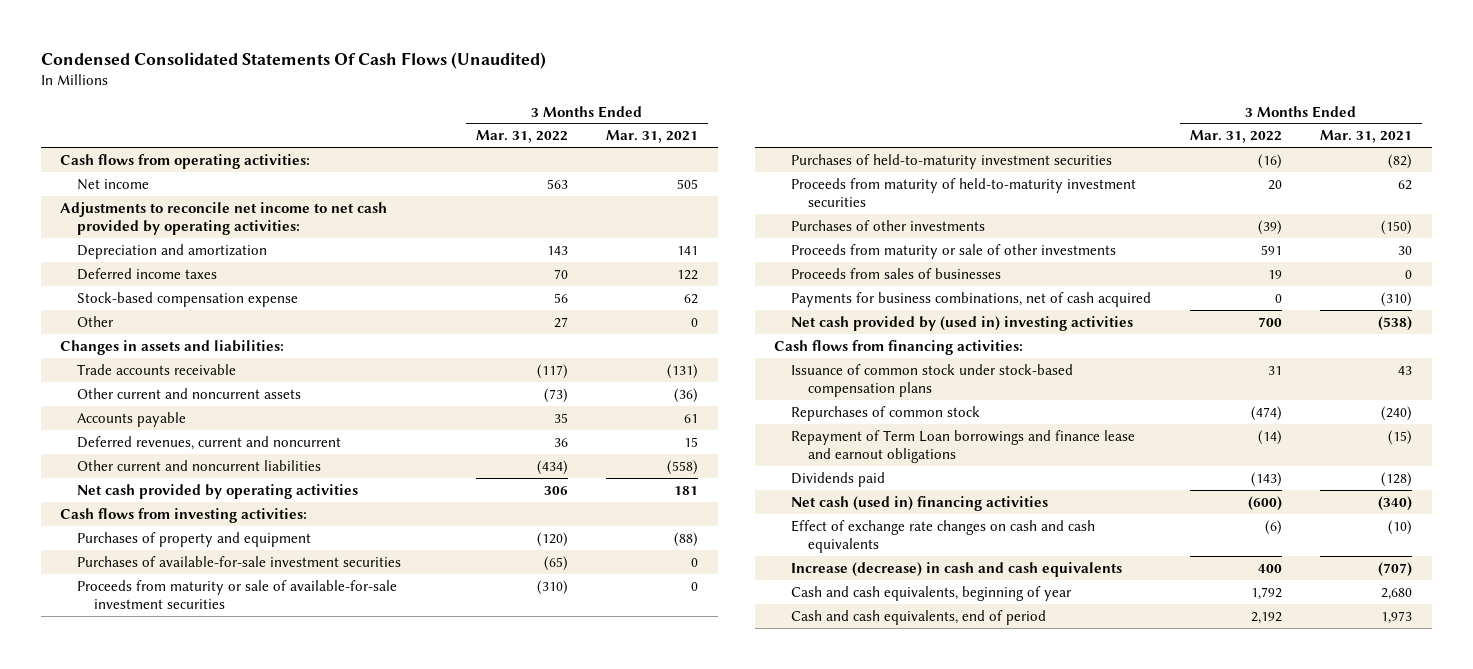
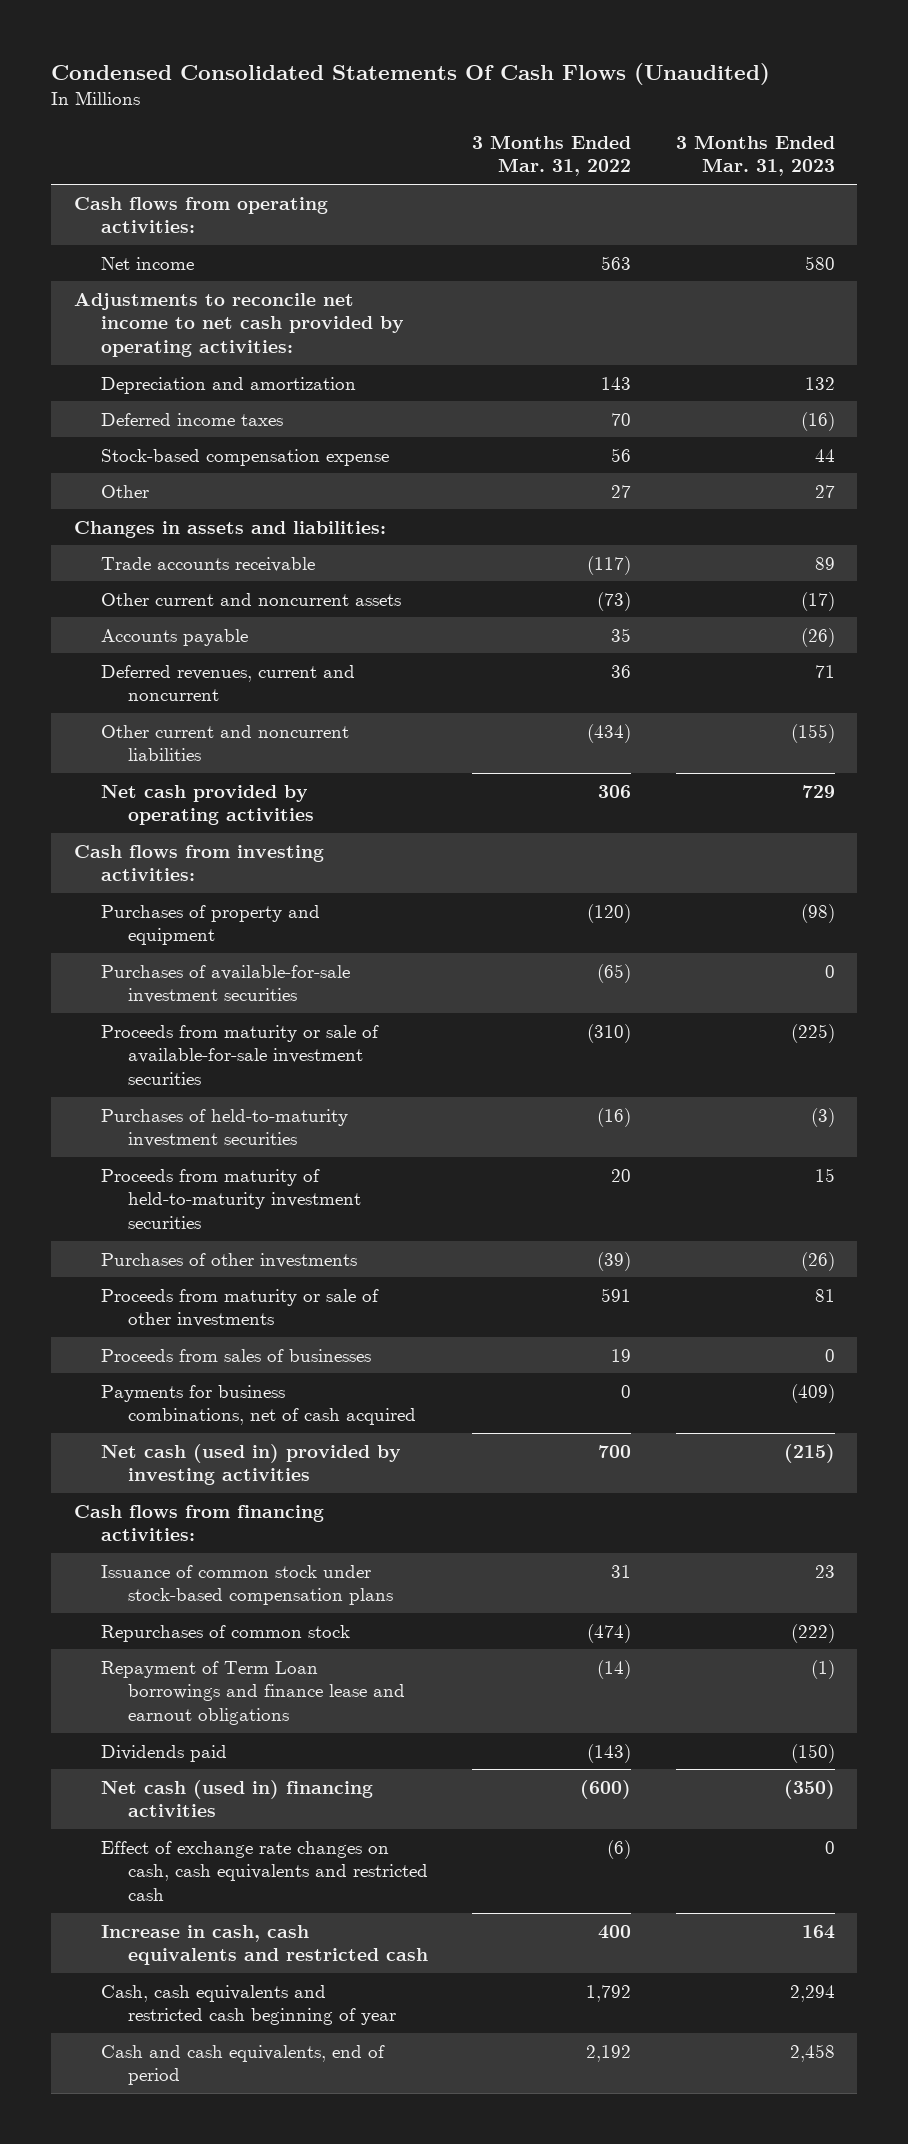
- | 3 Months Ended Mar. 31, 2022 | 3 Months Ended Mar. 31, 2021
+ | 3 Months Ended Mar. 31, 2022 | 3 Months Ended Mar. 31, 2023
- Net cash provided by (used in) investing activities | 700 | (538)
+ Net cash (used in) provided by investing activities | 700 | (215)
- Effect of exchange rate changes on cash and cash equivalents | (6) | (10)
- Increase (decrease) in cash and cash equivalents | 400 | (707)
- Cash and cash equivalents, beginning of year | 1,792 | 2,680
+ Effect of exchange rate changes on cash, cash equivalents and restricted cash | (6) | 0
+ Increase in cash, cash equivalents and restricted cash | 400 | 164
+ Cash, cash equivalents and restricted cash beginning of year | 1,792 | 2,294

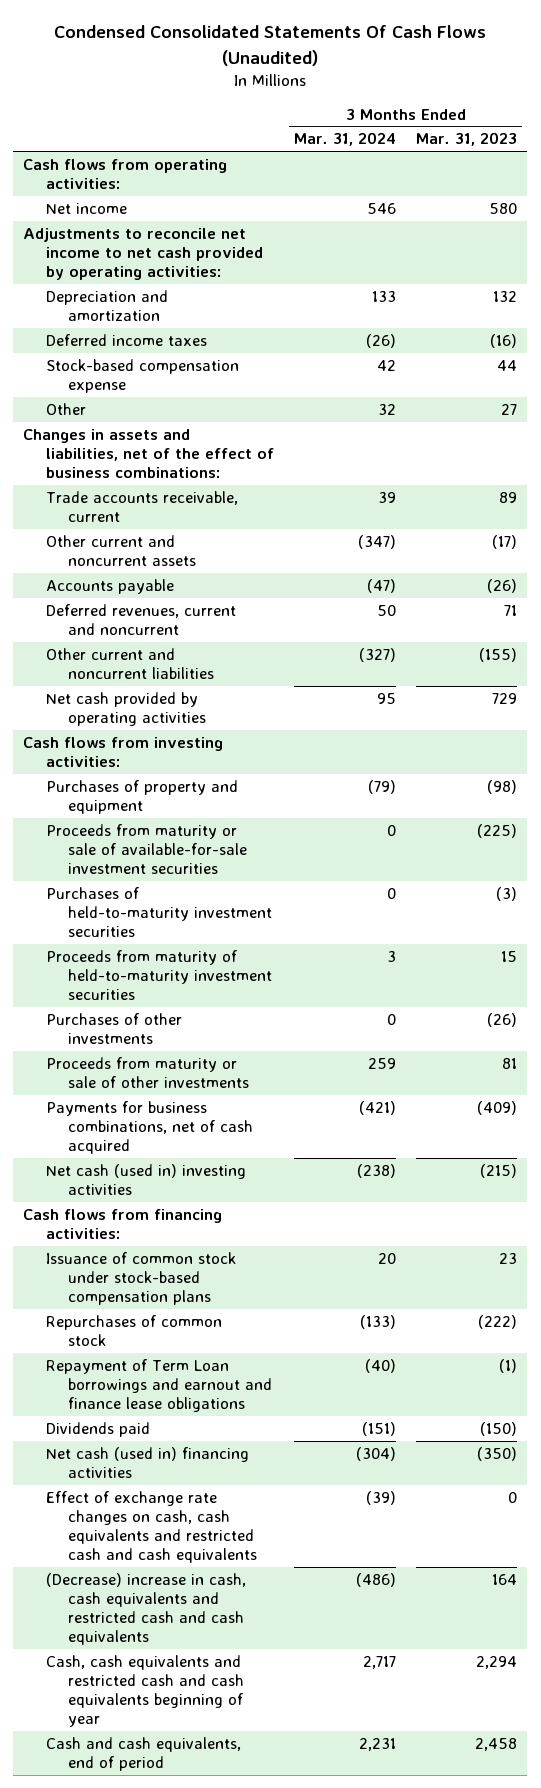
- | 3 Months Ended Mar. 31, 2022 | 3 Months Ended Mar. 31, 2023
+ | 3 Months Ended Mar. 31, 2024 | 3 Months Ended Mar. 31, 2023
- Changes in assets and liabilities:
- Trade accounts receivable | (117) | 89
+ Changes in assets and liabilities, net of the effect of business combinations:
+ Trade accounts receivable, current | 39 | 89
- Purchases of available-for-sale investment securities | (65) | 0
- Proceeds from sales of businesses | 19 | 0
- Net cash (used in) provided by investing activities | 700 | (215)
+ Net cash (used in) investing activities | (238) | (215)
- Repayment of Term Loan borrowings and finance lease and earnout obligations | (14) | (1)
+ Repayment of Term Loan borrowings and earnout and finance lease obligations | (40) | (1)
- Effect of exchange rate changes on cash, cash equivalents and restricted cash | (6) | 0
- Increase in cash, cash equivalents and restricted cash | 400 | 164
- Cash, cash equivalents and restricted cash beginning of year | 1,792 | 2,294
+ Effect of exchange rate changes on cash, cash equivalents and restricted cash and cash equivalents | (39) | 0
+ (Decrease) increase in cash, cash equivalents and restricted cash and cash equivalents | (486) | 164
+ Cash, cash equivalents and restricted cash and cash equivalents beginning of year | 2,717 | 2,294

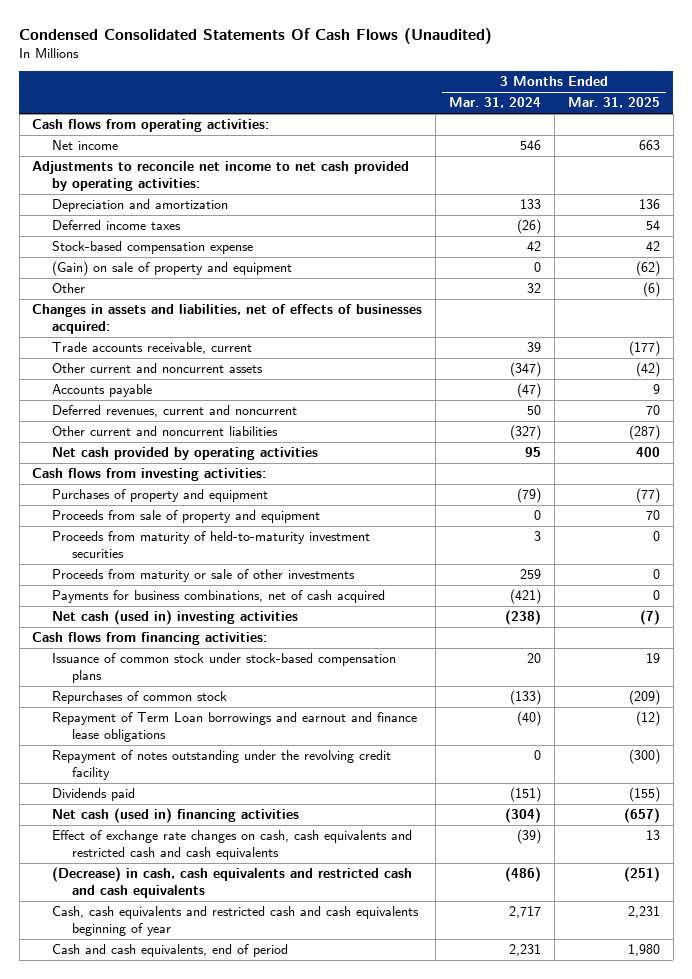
- | 3 Months Ended Mar. 31, 2024 | 3 Months Ended Mar. 31, 2023
+ | 3 Months Ended Mar. 31, 2024 | 3 Months Ended Mar. 31, 2025
+ (Gain) on sale of property and equipment | 0 | (62)
- Changes in assets and liabilities, net of the effect of business combinations:
+ Changes in assets and liabilities, net of effects of businesses acquired:
- Proceeds from maturity or sale of available-for-sale investment securities | 0 | (225)
- Purchases of held-to-maturity investment securities | 0 | (3)
+ Proceeds from sale of property and equipment | 0 | 70
- Purchases of other investments | 0 | (26)
+ Repayment of notes outstanding under the revolving credit facility | 0 | (300)
- (Decrease) increase in cash, cash equivalents and restricted cash and cash equivalents | (486) | 164
+ (Decrease) in cash, cash equivalents and restricted cash and cash equivalents | (486) | (251)

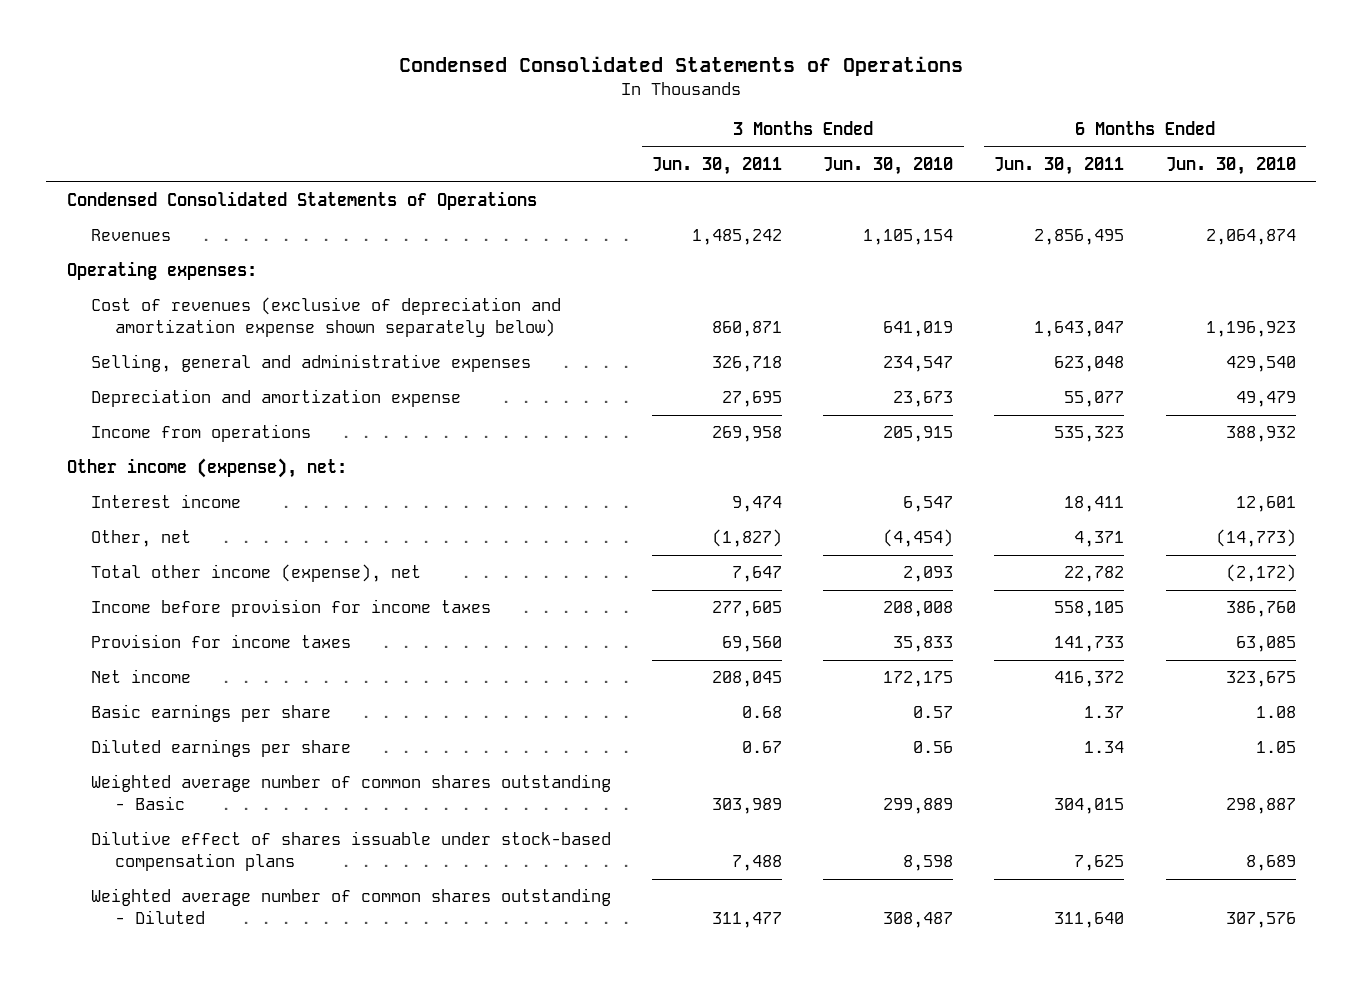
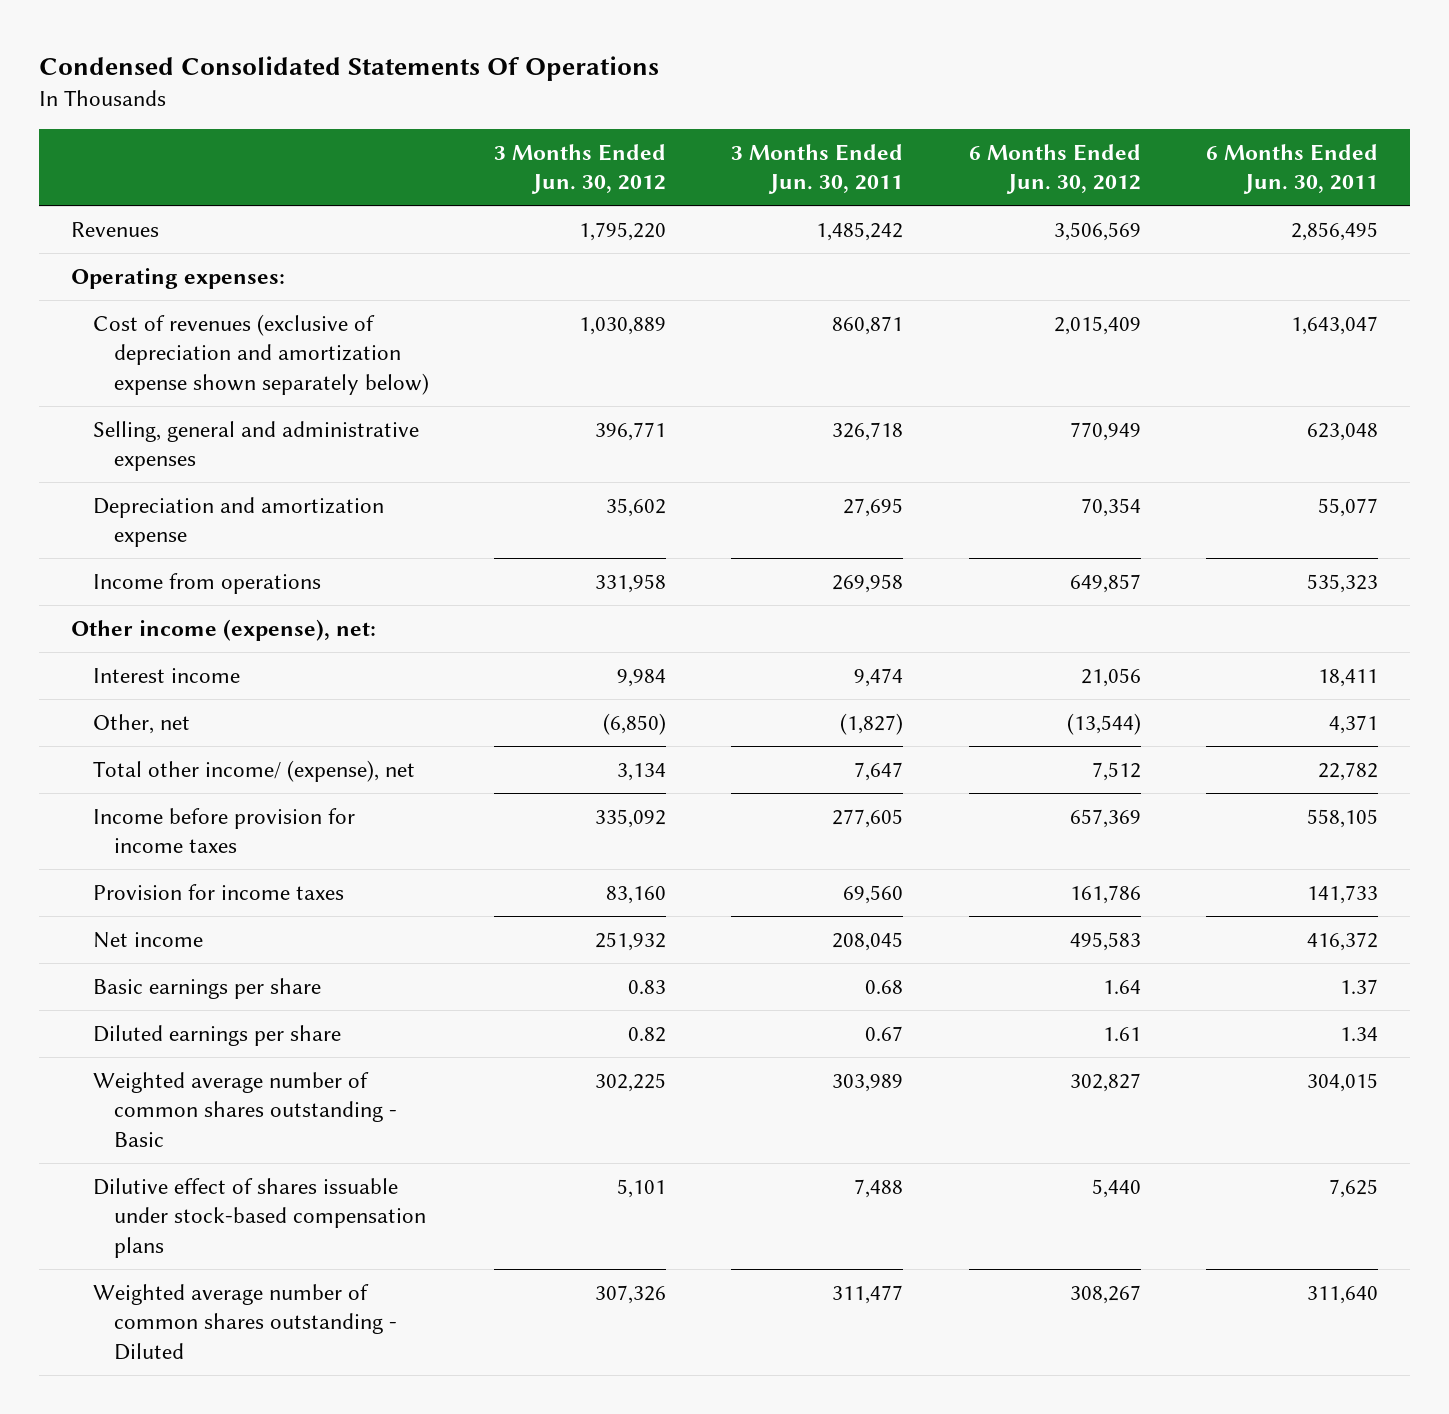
- Condensed Consolidated Statements of Operations
+ Condensed Consolidated Statements Of Operations
- | 3 Months Ended Jun. 30, 2011 | 3 Months Ended Jun. 30, 2010 | 6 Months Ended Jun. 30, 2011 | 6 Months Ended Jun. 30, 2010
+ | 3 Months Ended Jun. 30, 2012 | 3 Months Ended Jun. 30, 2011 | 6 Months Ended Jun. 30, 2012 | 6 Months Ended Jun. 30, 2011
- Condensed Consolidated Statements of Operations
- Total other income (expense), net | 7,647 | 2,093 | 22,782 | (2,172)
+ Total other income/ (expense), net | 3,134 | 7,647 | 7,512 | 22,782

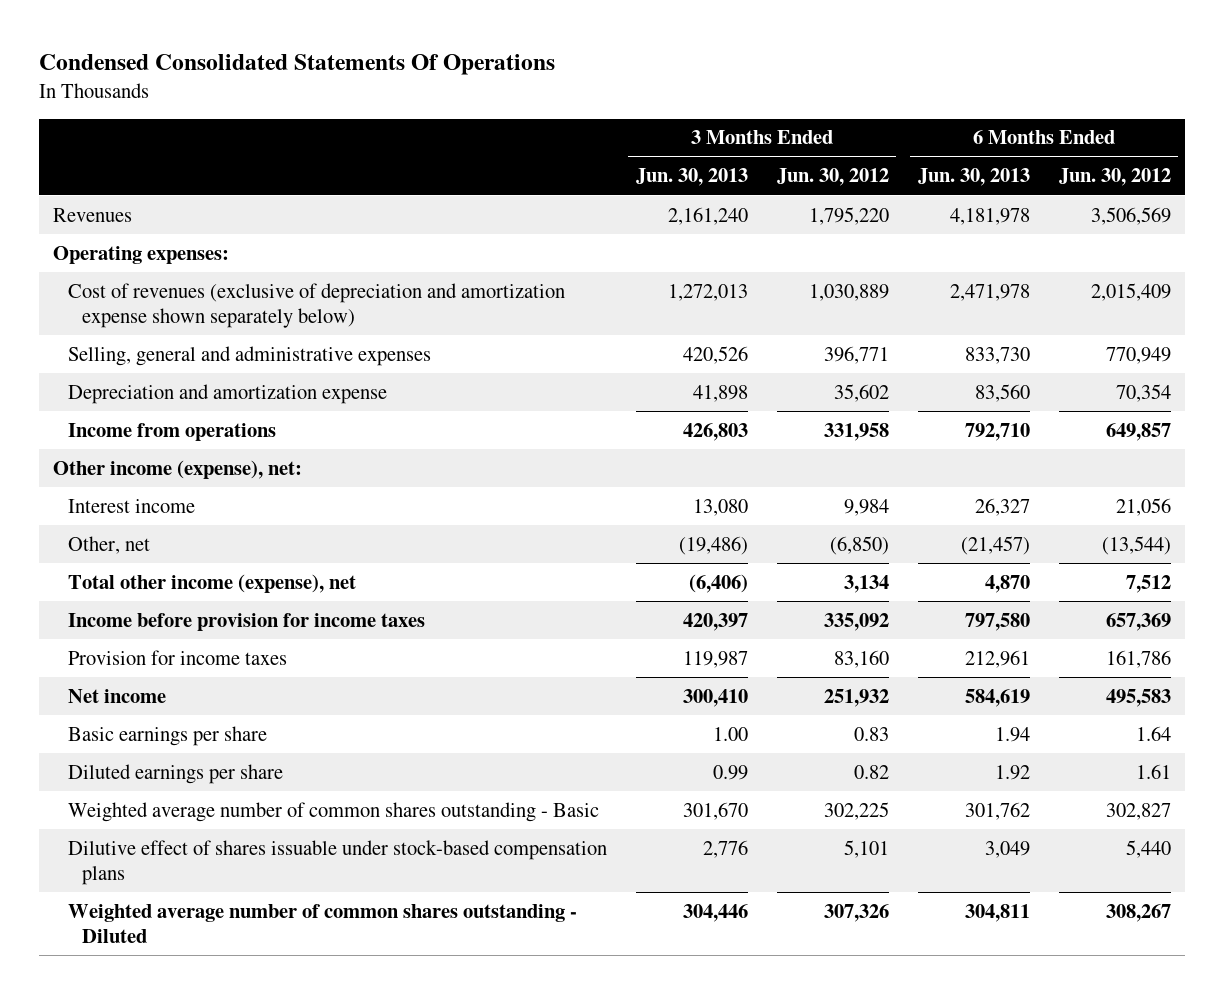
- | 3 Months Ended Jun. 30, 2012 | 3 Months Ended Jun. 30, 2011 | 6 Months Ended Jun. 30, 2012 | 6 Months Ended Jun. 30, 2011
+ | 3 Months Ended Jun. 30, 2013 | 3 Months Ended Jun. 30, 2012 | 6 Months Ended Jun. 30, 2013 | 6 Months Ended Jun. 30, 2012
- Total other income/ (expense), net | 3,134 | 7,647 | 7,512 | 22,782
+ Total other income (expense), net | (6,406) | 3,134 | 4,870 | 7,512

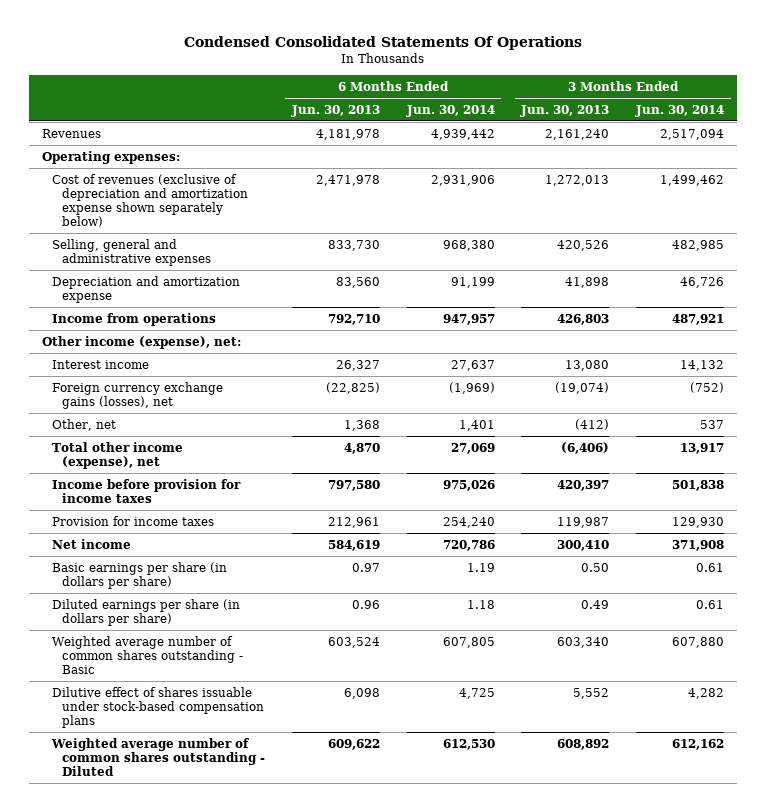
- | 3 Months Ended Jun. 30, 2013 | 3 Months Ended Jun. 30, 2012 | 6 Months Ended Jun. 30, 2013 | 6 Months Ended Jun. 30, 2012
+ | 6 Months Ended Jun. 30, 2013 | 6 Months Ended Jun. 30, 2014 | 3 Months Ended Jun. 30, 2013 | 3 Months Ended Jun. 30, 2014
- Other, net | (19,486) | (6,850) | (21,457) | (13,544)
+ Foreign currency exchange gains (losses), net | (22,825) | (1,969) | (19,074) | (752)
+ Other, net | 1,368 | 1,401 | (412) | 537
- Basic earnings per share | 1.00 | 0.83 | 1.94 | 1.64
- Diluted earnings per share | 0.99 | 0.82 | 1.92 | 1.61
- Weighted average number of common shares outstanding - Basic | 301,670 | 302,225 | 301,762 | 302,827
- Dilutive effect of shares issuable under stock-based compensation plans | 2,776 | 5,101 | 3,049 | 5,440
- Weighted average number of common shares outstanding - Diluted | 304,446 | 307,326 | 304,811 | 308,267
+ Basic earnings per share (in dollars per share) | 0.97 | 1.19 | 0.50 | 0.61
+ Diluted earnings per share (in dollars per share) | 0.96 | 1.18 | 0.49 | 0.61
+ Weighted average number of common shares outstanding - Basic | 603,524 | 607,805 | 603,340 | 607,880
+ Dilutive effect of shares issuable under stock-based compensation plans | 6,098 | 4,725 | 5,552 | 4,282
+ Weighted average number of common shares outstanding - Diluted | 609,622 | 612,530 | 608,892 | 612,162

